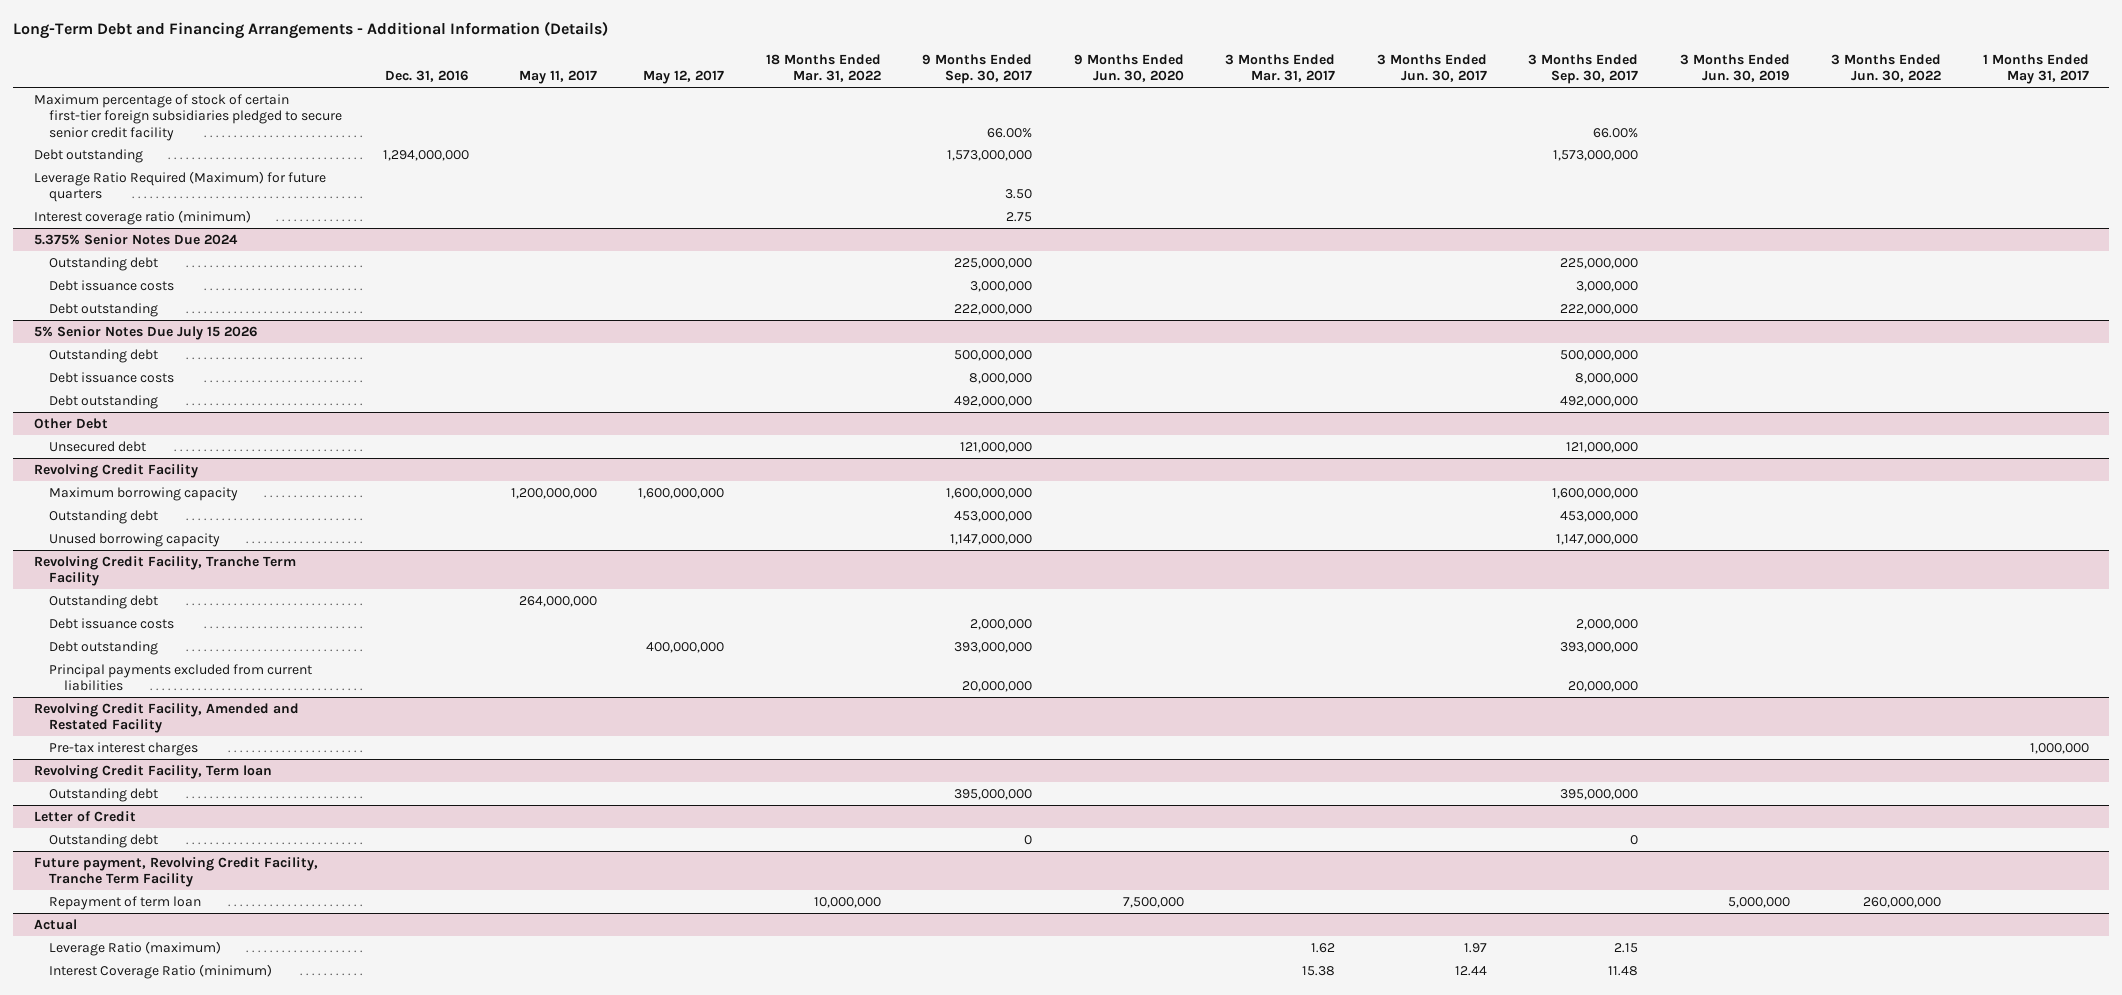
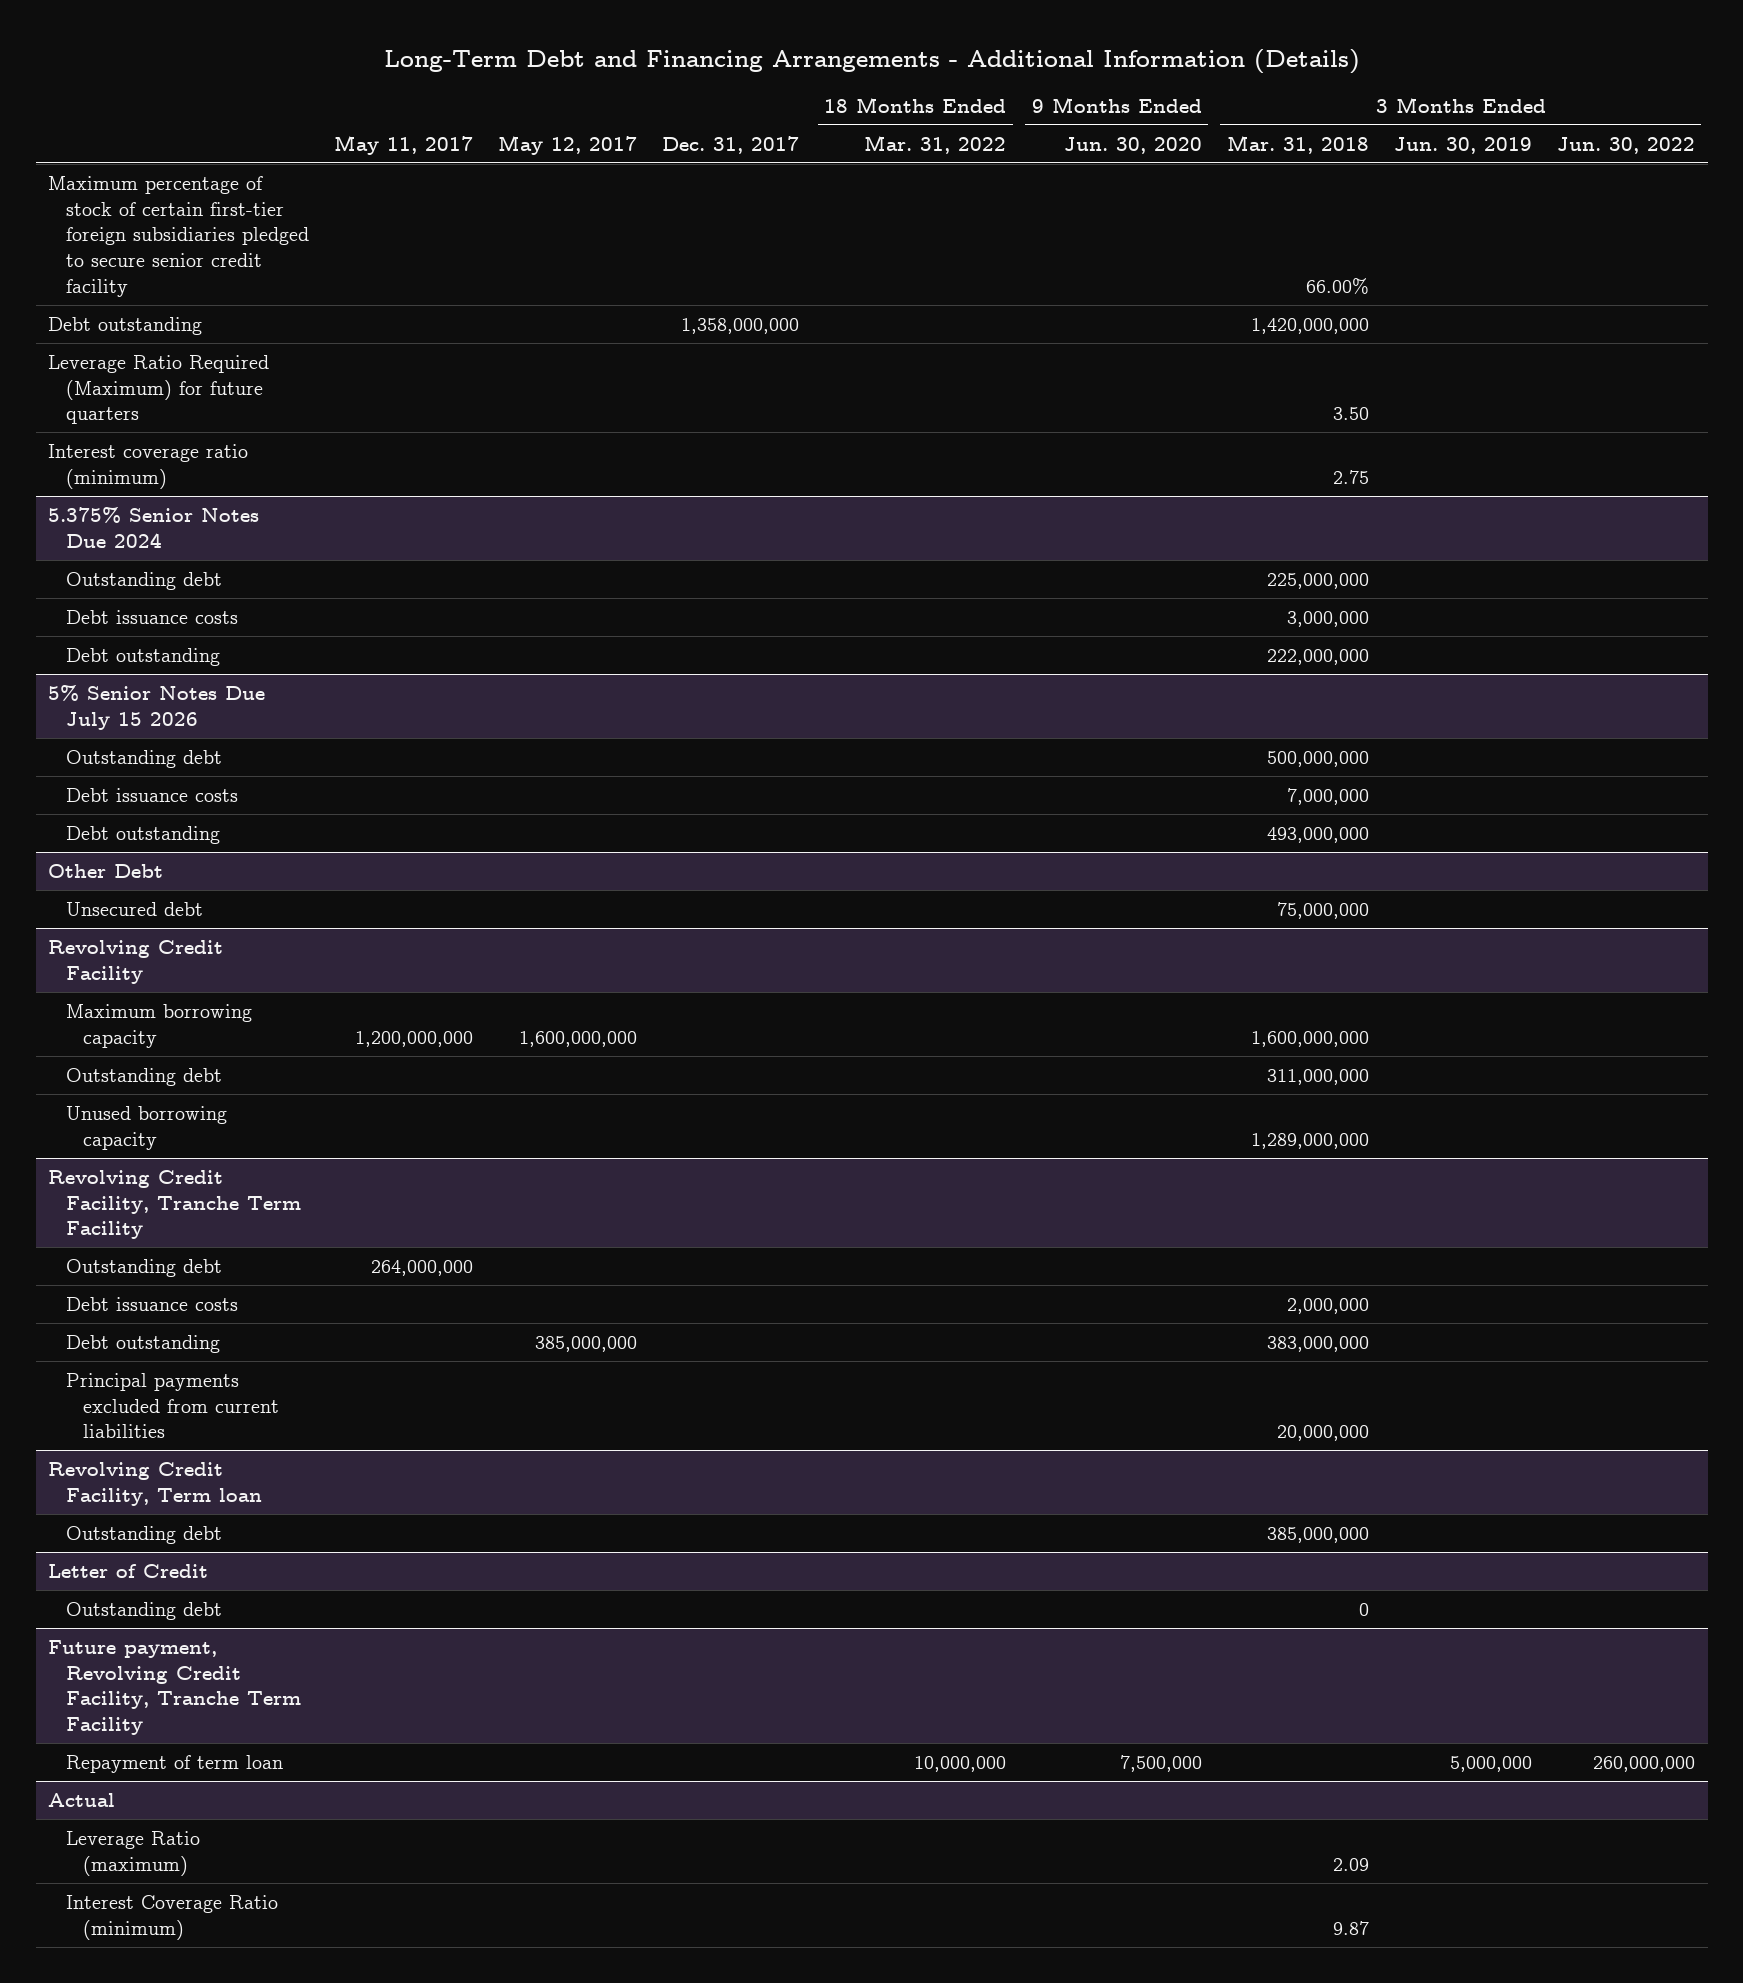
- | Dec. 31, 2016 | May 11, 2017 | May 12, 2017 | 18 Months Ended Mar. 31, 2022 | 9 Months Ended Sep. 30, 2017 | 9 Months Ended Jun. 30, 2020 | 3 Months Ended Mar. 31, 2017 | 3 Months Ended Jun. 30, 2017 | 3 Months Ended Sep. 30, 2017 | 3 Months Ended Jun. 30, 2019 | 3 Months Ended Jun. 30, 2022 | 1 Months Ended May 31, 2017
+ | May 11, 2017 | May 12, 2017 | Dec. 31, 2017 | 18 Months Ended Mar. 31, 2022 | 9 Months Ended Jun. 30, 2020 | 3 Months Ended Mar. 31, 2018 | 3 Months Ended Jun. 30, 2019 | 3 Months Ended Jun. 30, 2022
@ Revolving Credit Facility, Tranche Term Facility
- Debt outstanding | | | 400,000,000 | | 393,000,000 | | | | 393,000,000 | | |
+ Debt outstanding | | 385,000,000 | | | | 383,000,000 | |
- Revolving Credit Facility, Amended and Restated Facility
- Pre-tax interest charges | | | | | | | | | | | | 1,000,000

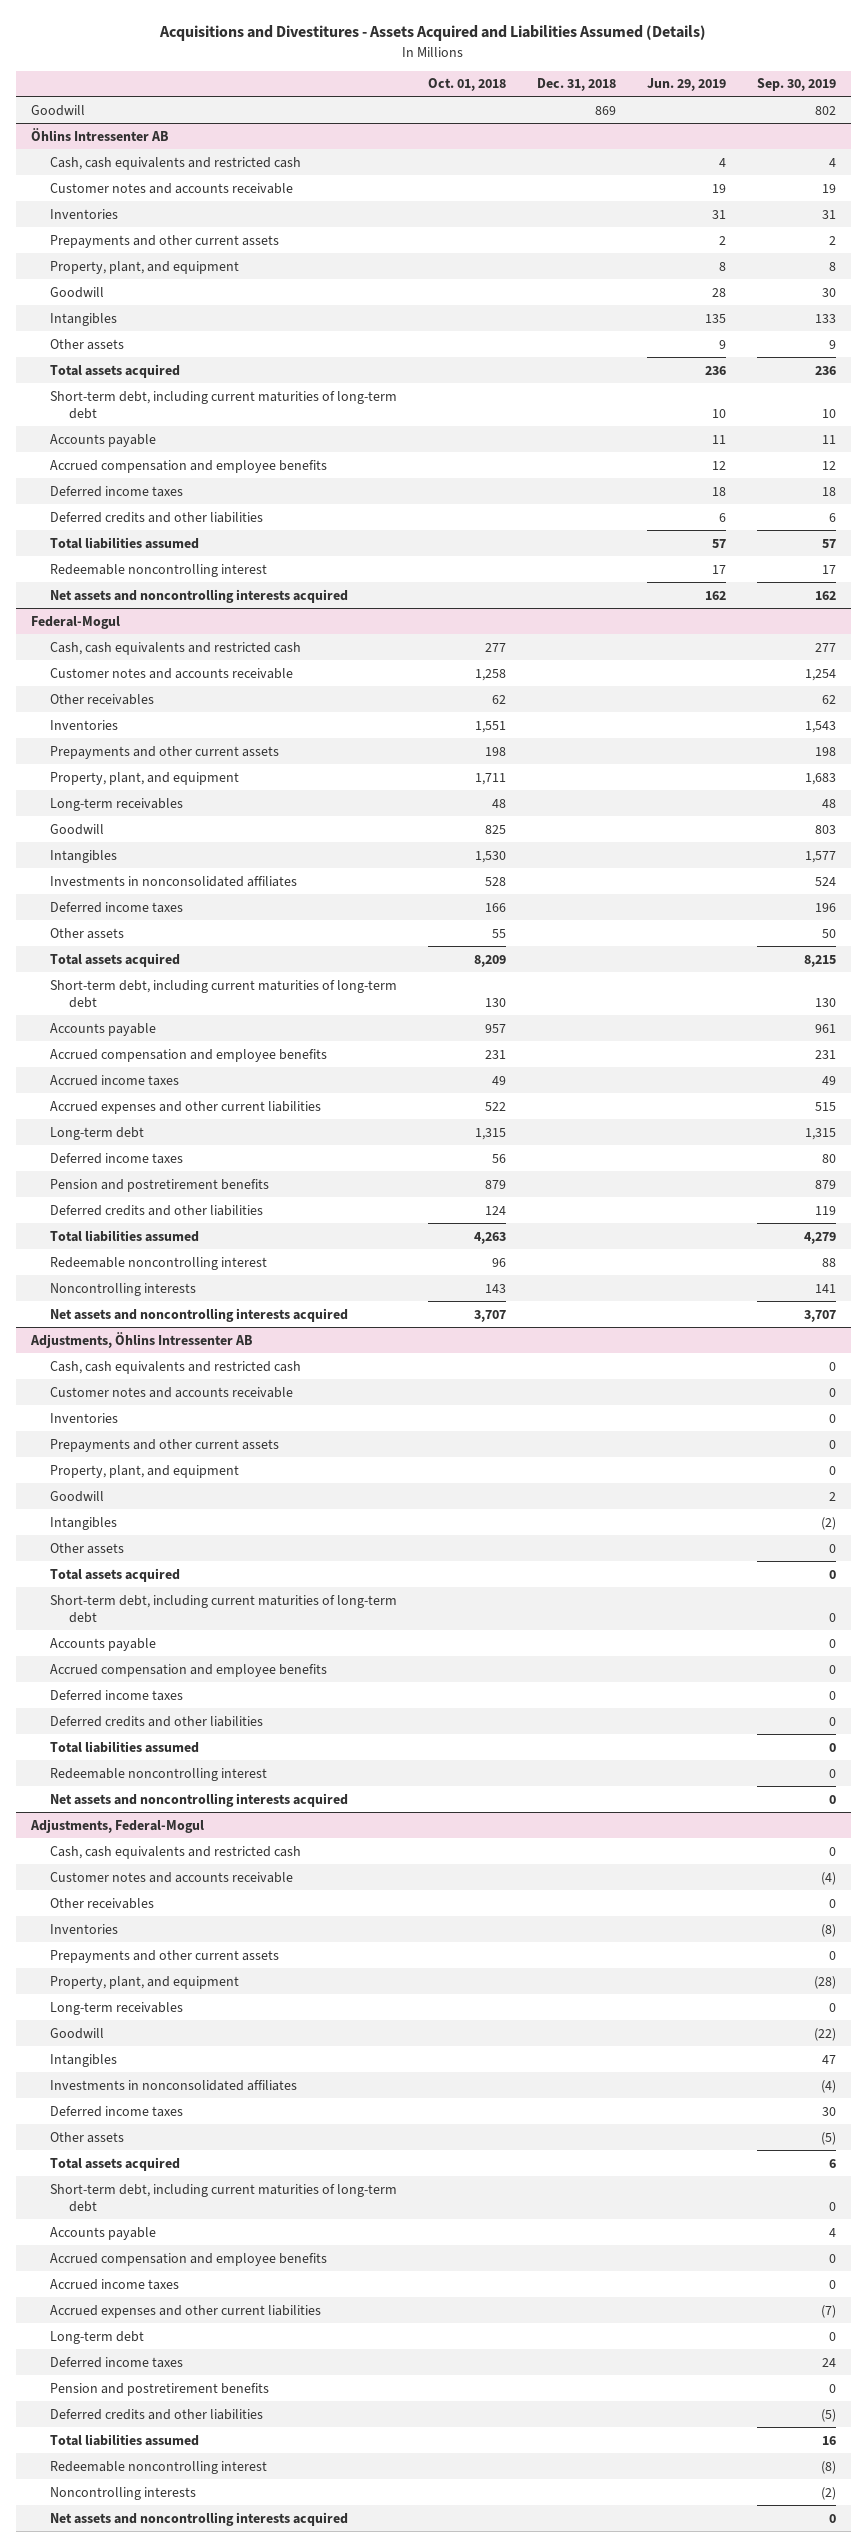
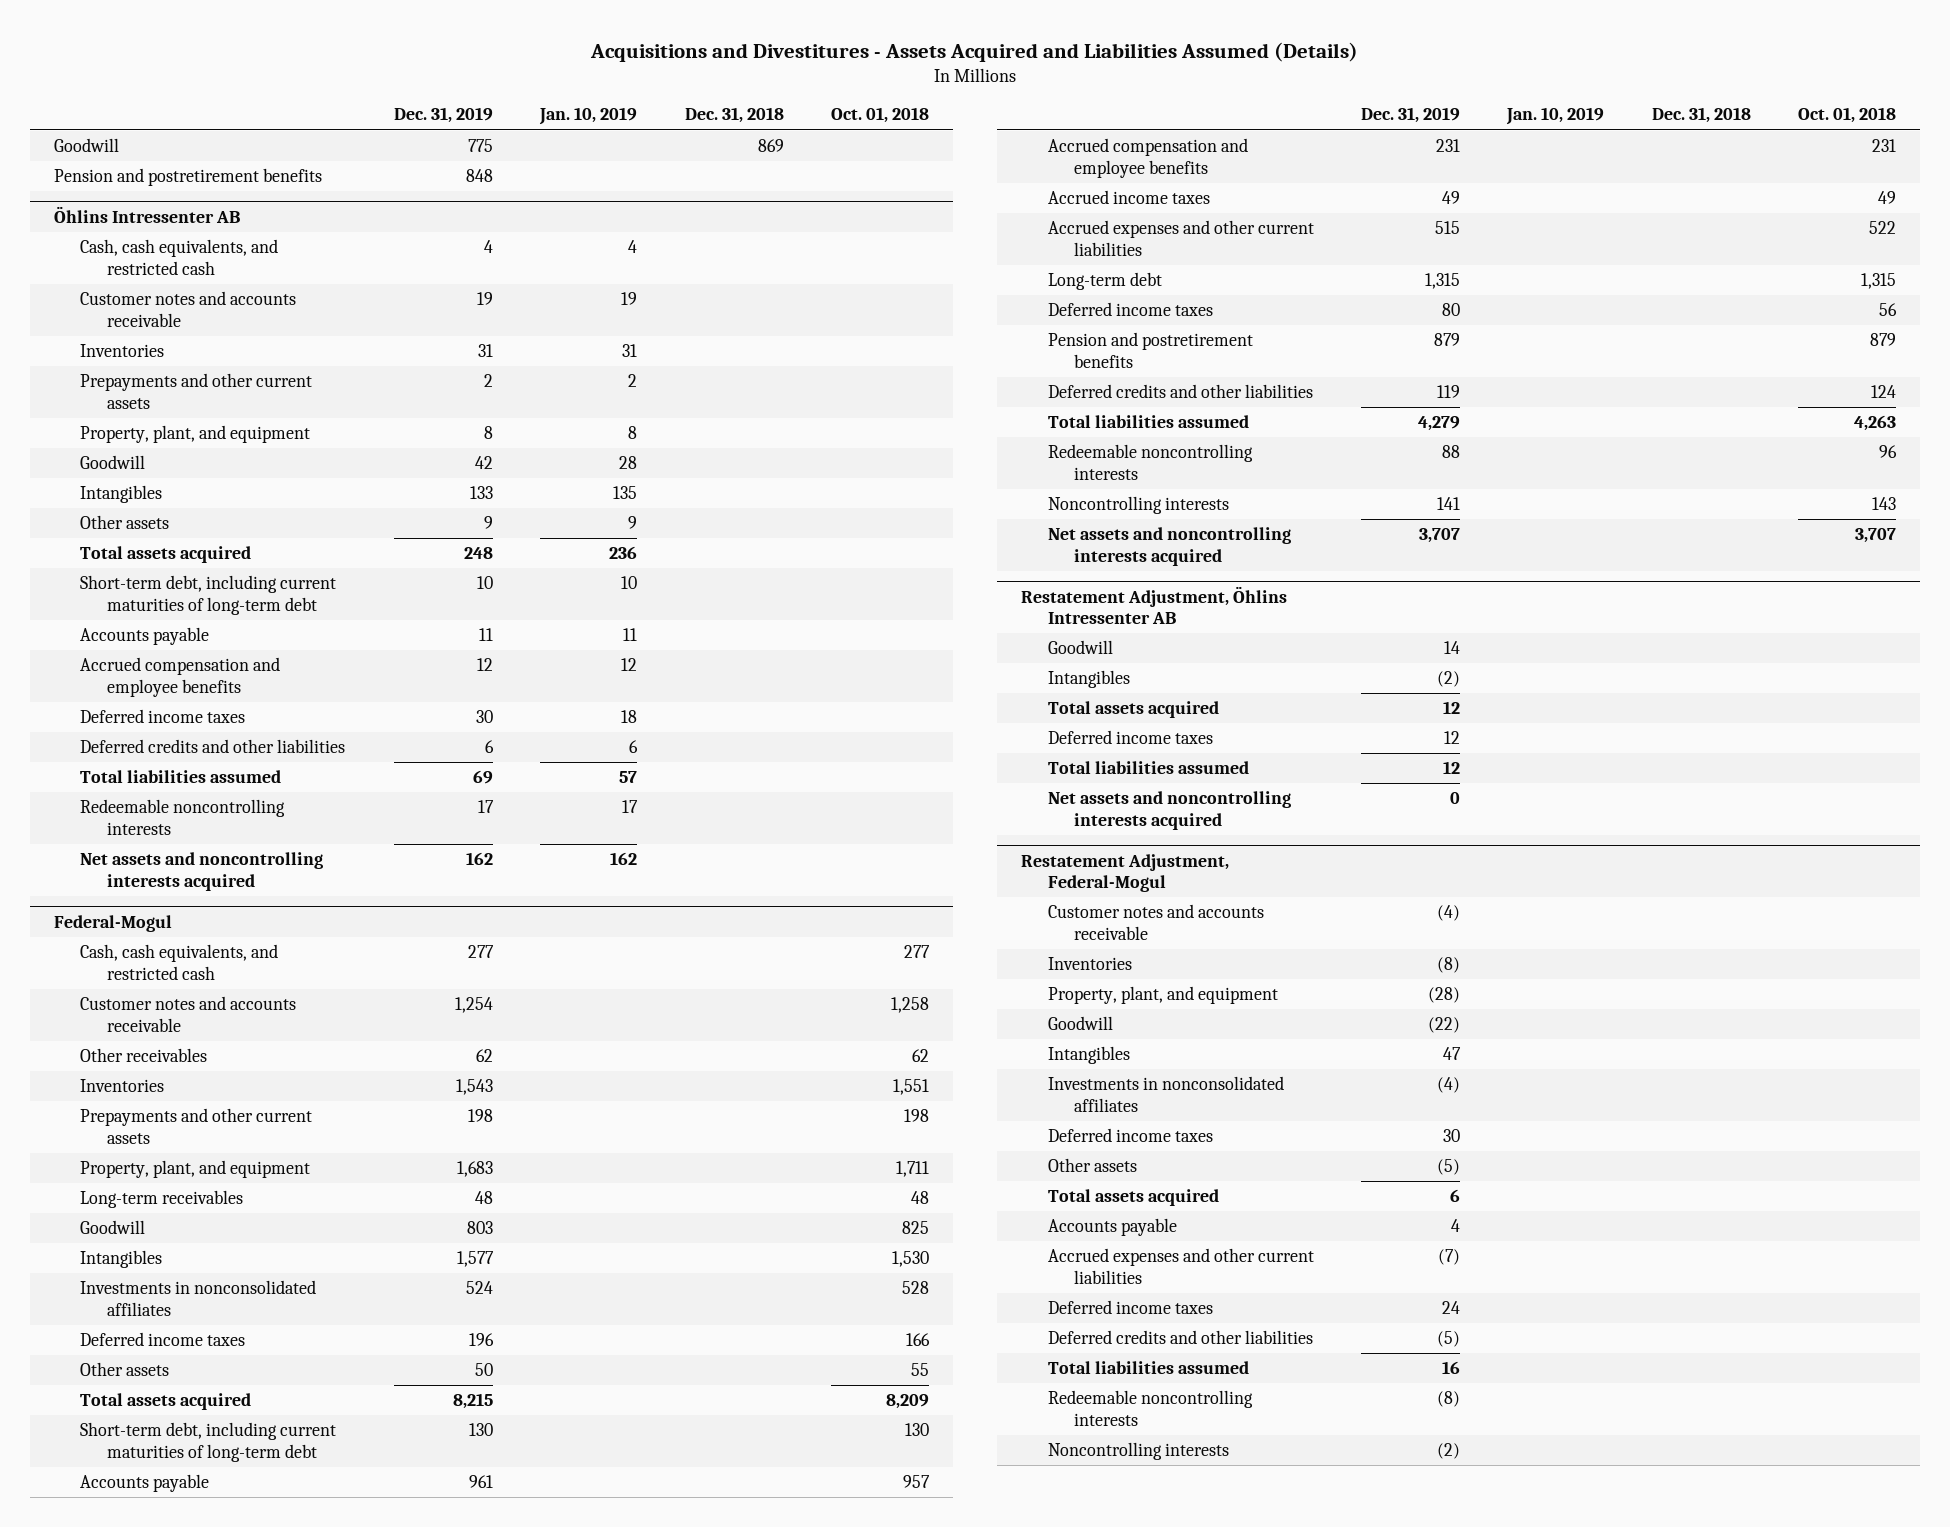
- | Oct. 01, 2018 | Dec. 31, 2018 | Jun. 29, 2019 | Sep. 30, 2019
+ | Dec. 31, 2019 | Jan. 10, 2019 | Dec. 31, 2018 | Oct. 01, 2018
+ Pension and postretirement benefits | 848 | | |
@ Öhlins Intressenter AB
- Cash, cash equivalents and restricted cash | | | 4 | 4
+ Cash, cash equivalents, and restricted cash | 4 | 4 | |
- Redeemable noncontrolling interest | | | 17 | 17
+ Redeemable noncontrolling interests | 17 | 17 | |
@ Federal-Mogul
- Cash, cash equivalents and restricted cash | 277 | | | 277
+ Cash, cash equivalents, and restricted cash | 277 | | | 277
- Redeemable noncontrolling interest | 96 | | | 88
+ Redeemable noncontrolling interests | 88 | | | 96
- Adjustments, Öhlins Intressenter AB
- Cash, cash equivalents and restricted cash | | | | 0
- Customer notes and accounts receivable | | | | 0
- Inventories | | | | 0
- Prepayments and other current assets | | | | 0
- Property, plant, and equipment | | | | 0
+ Restatement Adjustment, Öhlins Intressenter AB
- Other assets | | | | 0
- Short-term debt, including current maturities of long-term debt | | | | 0
- Accounts payable | | | | 0
- Accrued compensation and employee benefits | | | | 0
- Deferred credits and other liabilities | | | | 0
- Redeemable noncontrolling interest | | | | 0
- Adjustments, Federal-Mogul
- Cash, cash equivalents and restricted cash | | | | 0
+ Restatement Adjustment, Federal-Mogul
- Other receivables | | | | 0
- Prepayments and other current assets | | | | 0
- Long-term receivables | | | | 0
- Short-term debt, including current maturities of long-term debt | | | | 0
- Accrued compensation and employee benefits | | | | 0
- Accrued income taxes | | | | 0
- Long-term debt | | | | 0
- Pension and postretirement benefits | | | | 0
- Redeemable noncontrolling interest | | | | (8)
+ Redeemable noncontrolling interests | (8) | | |
- Net assets and noncontrolling interests acquired | | | | 0

